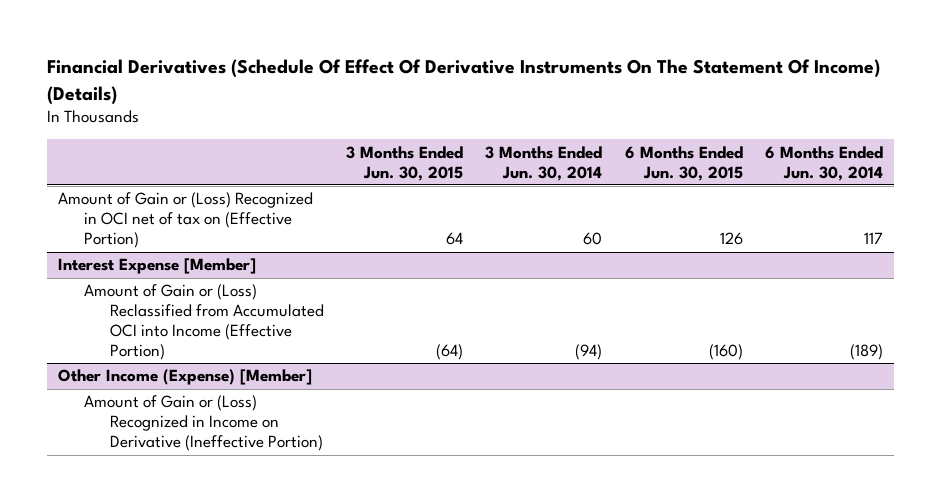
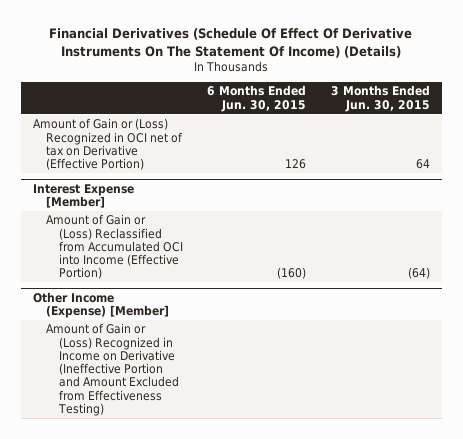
- | 3 Months Ended Jun. 30, 2015 | 3 Months Ended Jun. 30, 2014 | 6 Months Ended Jun. 30, 2015 | 6 Months Ended Jun. 30, 2014
+ | 6 Months Ended Jun. 30, 2015 | 3 Months Ended Jun. 30, 2015
- Amount of Gain or (Loss) Recognized in OCI net of tax on (Effective Portion) | 64 | 60 | 126 | 117
+ Amount of Gain or (Loss) Recognized in OCI net of tax on Derivative (Effective Portion) | 126 | 64
@ Other Income (Expense) [Member]
- Amount of Gain or (Loss) Recognized in Income on Derivative (Ineffective Portion)
+ Amount of Gain or (Loss) Recognized in Income on Derivative (Ineffective Portion and Amount Excluded from Effectiveness Testing)

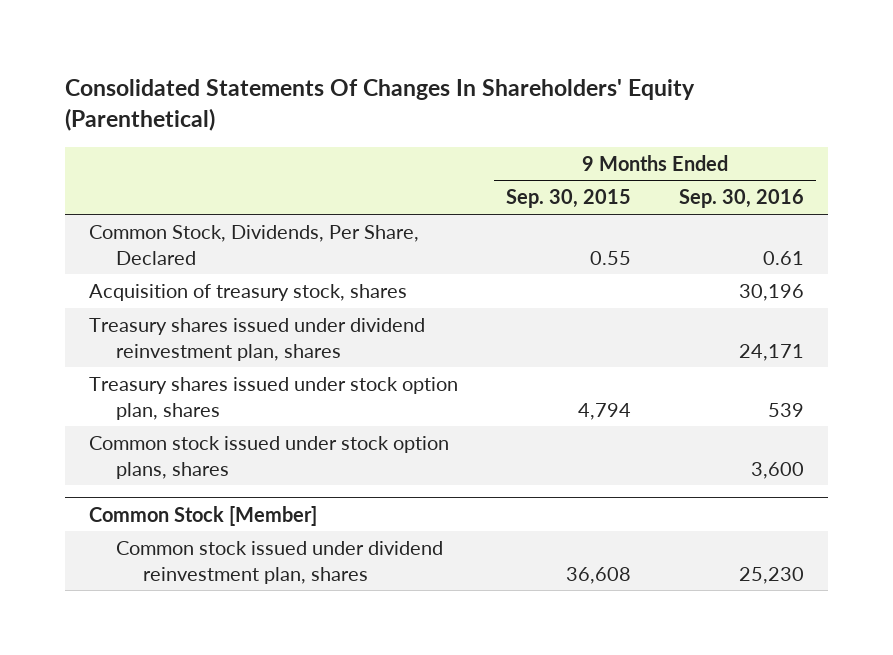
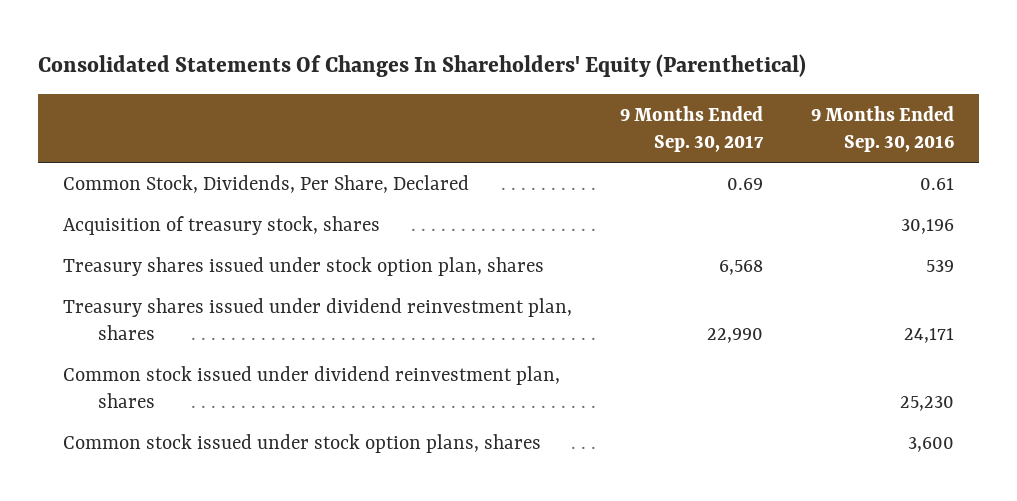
- | 9 Months Ended Sep. 30, 2015 | 9 Months Ended Sep. 30, 2016
+ | 9 Months Ended Sep. 30, 2017 | 9 Months Ended Sep. 30, 2016
- Common Stock [Member]
moved down: Treasury shares issued under dividend reinvestment plan, shares | 22,990 | 24,171
moved down: Common stock issued under stock option plans, shares | | 3,600

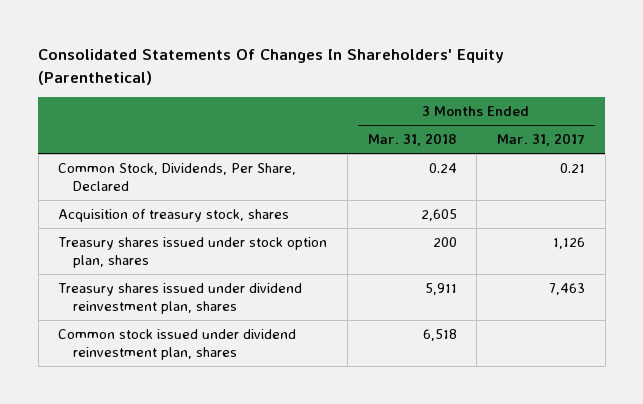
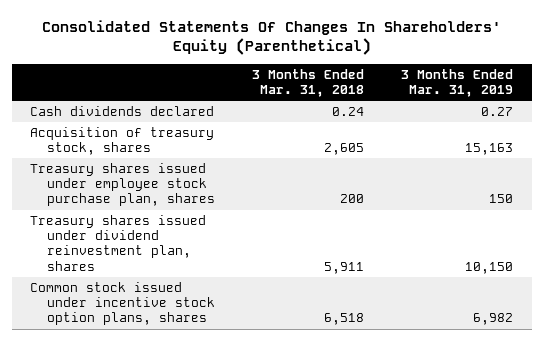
- | 3 Months Ended Mar. 31, 2018 | 3 Months Ended Mar. 31, 2017
+ | 3 Months Ended Mar. 31, 2018 | 3 Months Ended Mar. 31, 2019
- Common Stock, Dividends, Per Share, Declared | 0.24 | 0.21
+ Cash dividends declared | 0.24 | 0.27
- Treasury shares issued under stock option plan, shares | 200 | 1,126
+ Treasury shares issued under employee stock purchase plan, shares | 200 | 150
- Common stock issued under dividend reinvestment plan, shares | 6,518 |
+ Common stock issued under incentive stock option plans, shares | 6,518 | 6,982

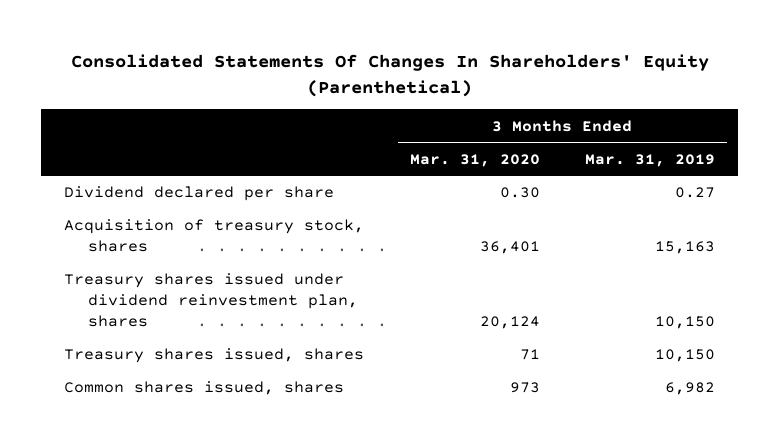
- | 3 Months Ended Mar. 31, 2018 | 3 Months Ended Mar. 31, 2019
+ | 3 Months Ended Mar. 31, 2020 | 3 Months Ended Mar. 31, 2019
- Cash dividends declared | 0.24 | 0.27
+ Dividend declared per share | 0.30 | 0.27
- Treasury shares issued under employee stock purchase plan, shares | 200 | 150
- Common stock issued under incentive stock option plans, shares | 6,518 | 6,982
+ Treasury shares issued, shares | 71 | 10,150
+ Common shares issued, shares | 973 | 6,982

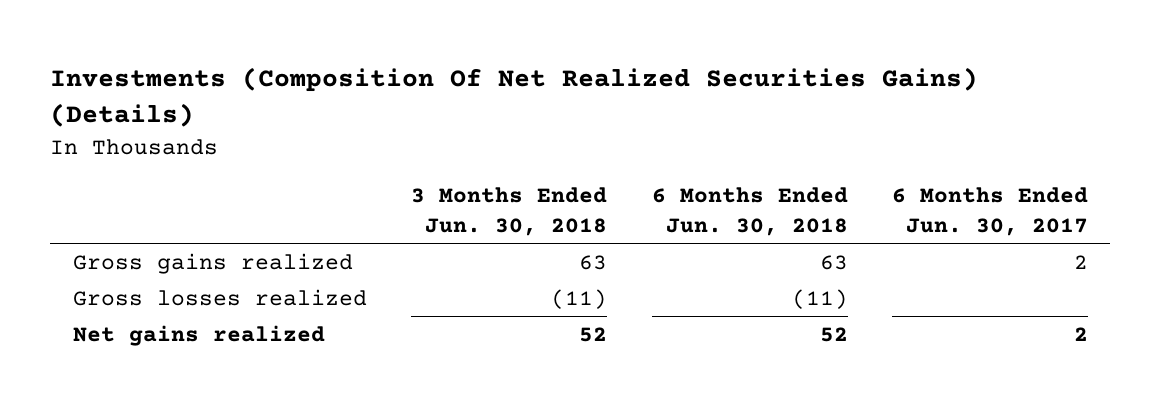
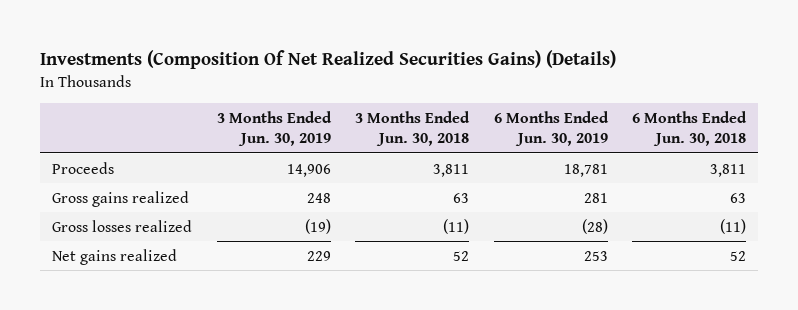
- | 3 Months Ended Jun. 30, 2018 | 6 Months Ended Jun. 30, 2018 | 6 Months Ended Jun. 30, 2017
+ | 3 Months Ended Jun. 30, 2019 | 3 Months Ended Jun. 30, 2018 | 6 Months Ended Jun. 30, 2019 | 6 Months Ended Jun. 30, 2018
+ Proceeds | 14,906 | 3,811 | 18,781 | 3,811

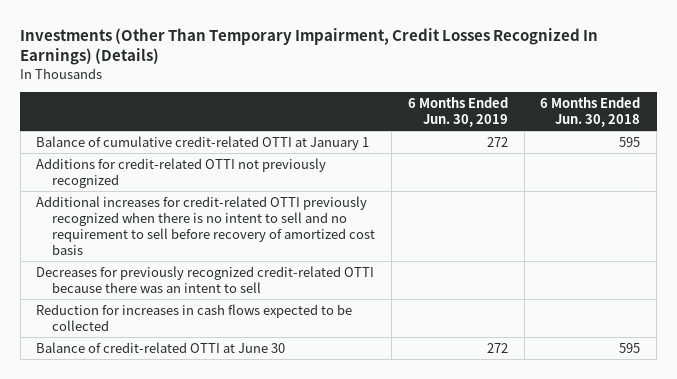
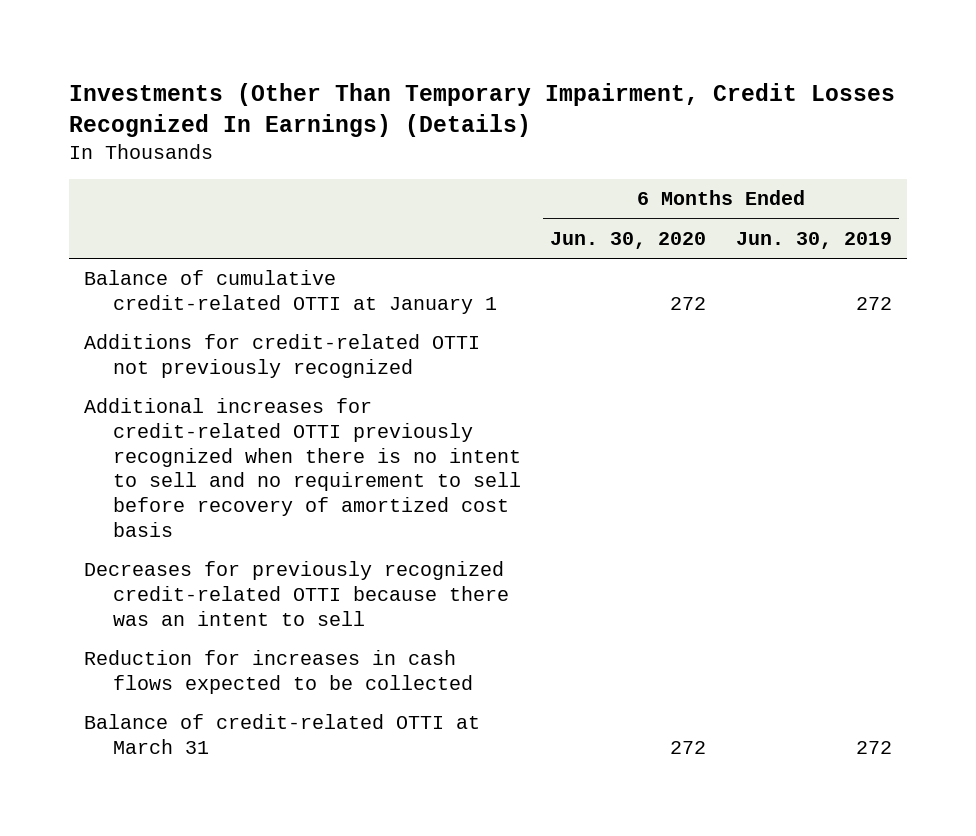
- | 6 Months Ended Jun. 30, 2019 | 6 Months Ended Jun. 30, 2018
+ | 6 Months Ended Jun. 30, 2020 | 6 Months Ended Jun. 30, 2019
- Balance of credit-related OTTI at June 30 | 272 | 595
+ Balance of credit-related OTTI at March 31 | 272 | 272

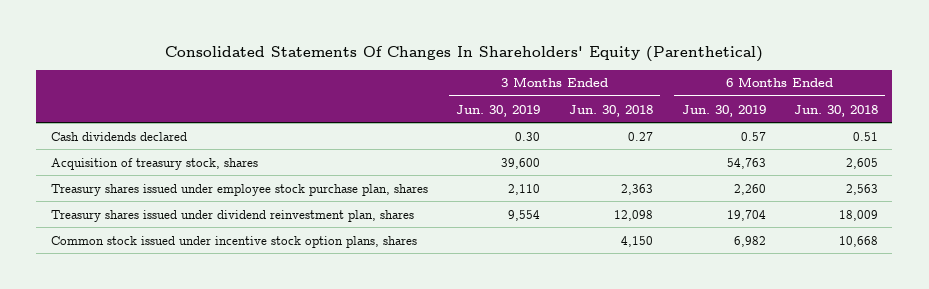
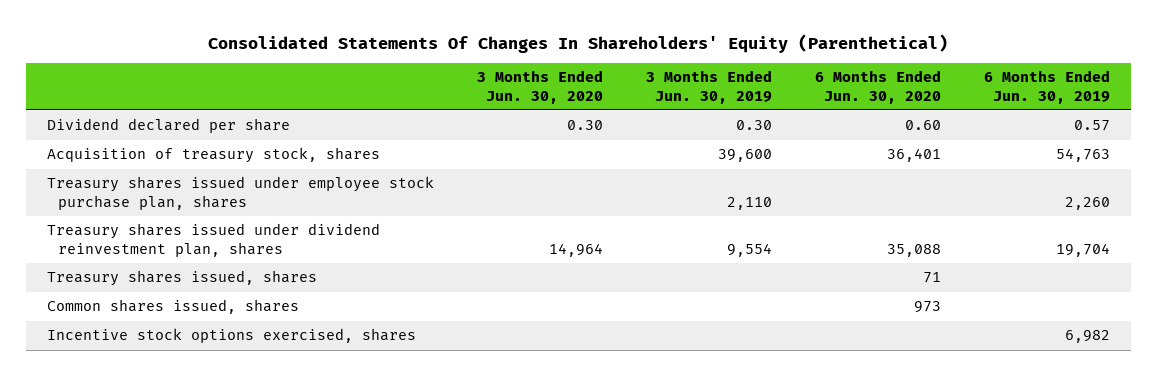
- | 3 Months Ended Jun. 30, 2019 | 3 Months Ended Jun. 30, 2018 | 6 Months Ended Jun. 30, 2019 | 6 Months Ended Jun. 30, 2018
+ | 3 Months Ended Jun. 30, 2020 | 3 Months Ended Jun. 30, 2019 | 6 Months Ended Jun. 30, 2020 | 6 Months Ended Jun. 30, 2019
- Cash dividends declared | 0.30 | 0.27 | 0.57 | 0.51
+ Dividend declared per share | 0.30 | 0.30 | 0.60 | 0.57
- Common stock issued under incentive stock option plans, shares | | 4,150 | 6,982 | 10,668
+ Treasury shares issued, shares | | | 71 |
+ Common shares issued, shares | | | 973 |
+ Incentive stock options exercised, shares | | | | 6,982

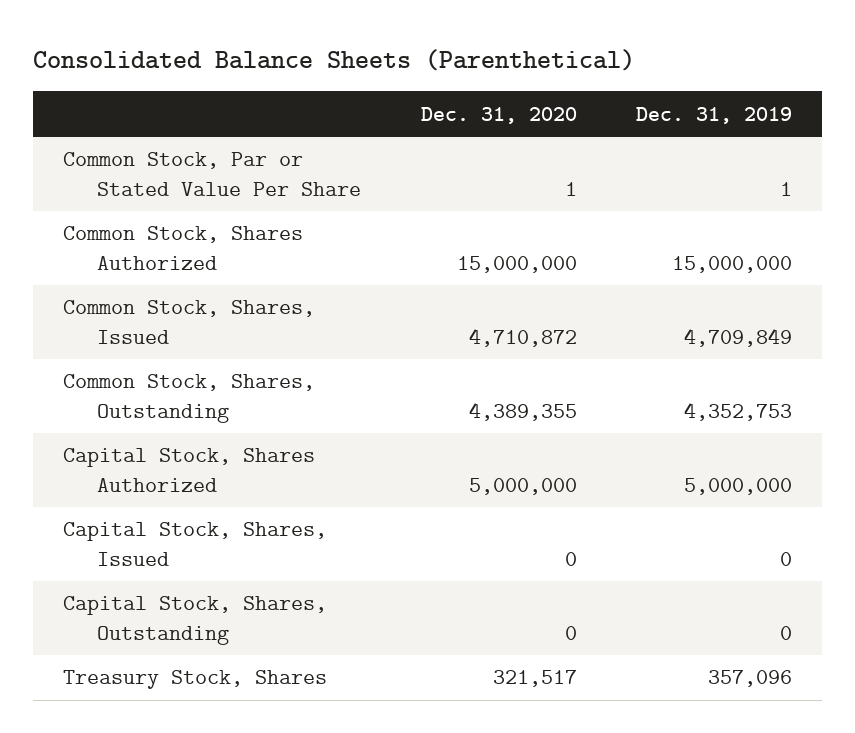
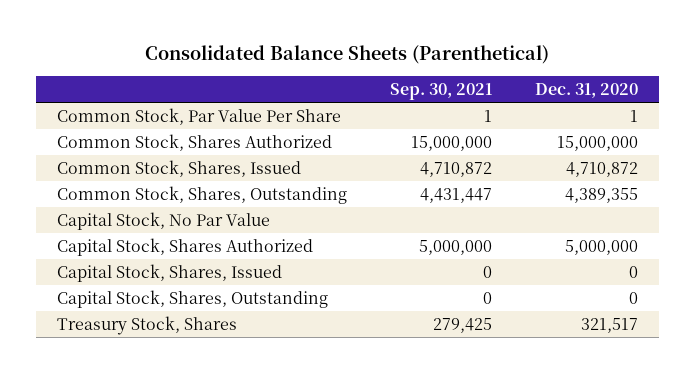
- | Dec. 31, 2020 | Dec. 31, 2019
+ | Sep. 30, 2021 | Dec. 31, 2020
- Common Stock, Par or Stated Value Per Share | 1 | 1
+ Common Stock, Par Value Per Share | 1 | 1
+ Capital Stock, No Par Value

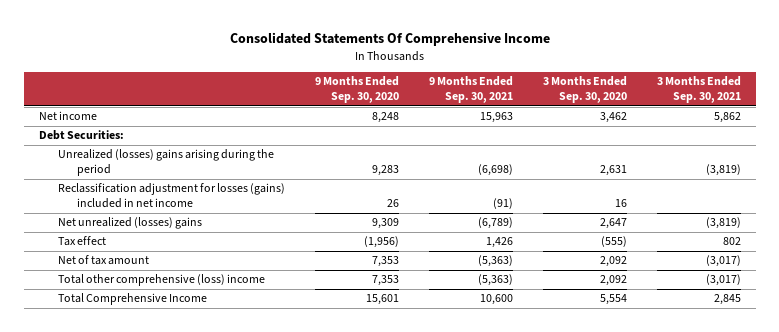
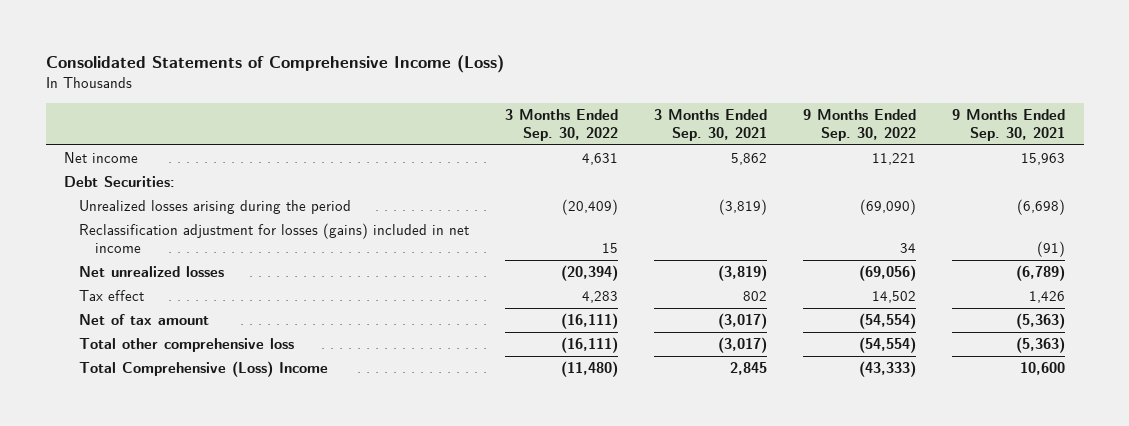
- Consolidated Statements Of Comprehensive Income
+ Consolidated Statements of Comprehensive Income (Loss)
- | 9 Months Ended Sep. 30, 2020 | 9 Months Ended Sep. 30, 2021 | 3 Months Ended Sep. 30, 2020 | 3 Months Ended Sep. 30, 2021
+ | 3 Months Ended Sep. 30, 2022 | 3 Months Ended Sep. 30, 2021 | 9 Months Ended Sep. 30, 2022 | 9 Months Ended Sep. 30, 2021
- Unrealized (losses) gains arising during the period | 9,283 | (6,698) | 2,631 | (3,819)
+ Unrealized losses arising during the period | (20,409) | (3,819) | (69,090) | (6,698)
- Net unrealized (losses) gains | 9,309 | (6,789) | 2,647 | (3,819)
+ Net unrealized losses | (20,394) | (3,819) | (69,056) | (6,789)
- Total other comprehensive (loss) income | 7,353 | (5,363) | 2,092 | (3,017)
- Total Comprehensive Income | 15,601 | 10,600 | 5,554 | 2,845
+ Total other comprehensive loss | (16,111) | (3,017) | (54,554) | (5,363)
+ Total Comprehensive (Loss) Income | (11,480) | 2,845 | (43,333) | 10,600

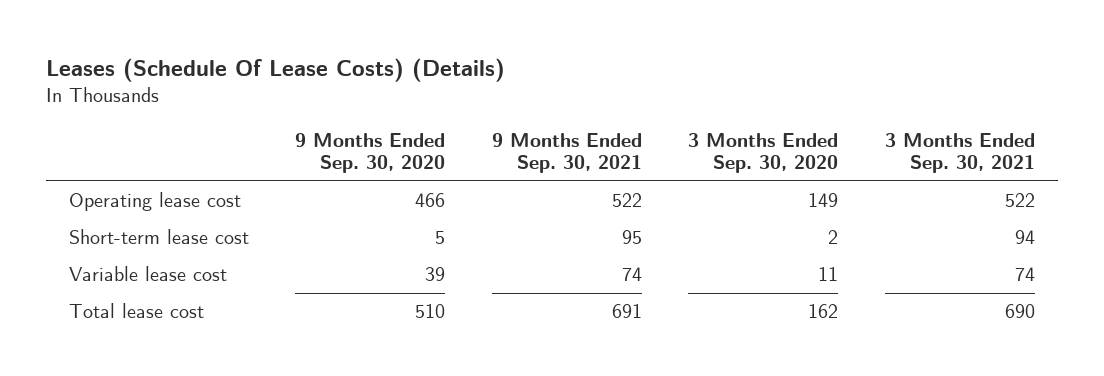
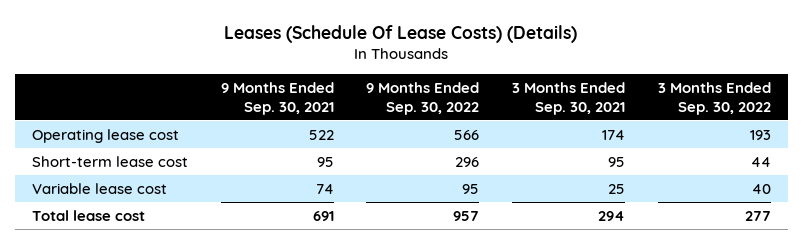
- | 9 Months Ended Sep. 30, 2020 | 9 Months Ended Sep. 30, 2021 | 3 Months Ended Sep. 30, 2020 | 3 Months Ended Sep. 30, 2021
+ | 9 Months Ended Sep. 30, 2021 | 9 Months Ended Sep. 30, 2022 | 3 Months Ended Sep. 30, 2021 | 3 Months Ended Sep. 30, 2022
- Operating lease cost | 466 | 522 | 149 | 522
- Short-term lease cost | 5 | 95 | 2 | 94
- Variable lease cost | 39 | 74 | 11 | 74
- Total lease cost | 510 | 691 | 162 | 690
+ Operating lease cost | 522 | 566 | 174 | 193
+ Short-term lease cost | 95 | 296 | 95 | 44
+ Variable lease cost | 74 | 95 | 25 | 40
+ Total lease cost | 691 | 957 | 294 | 277

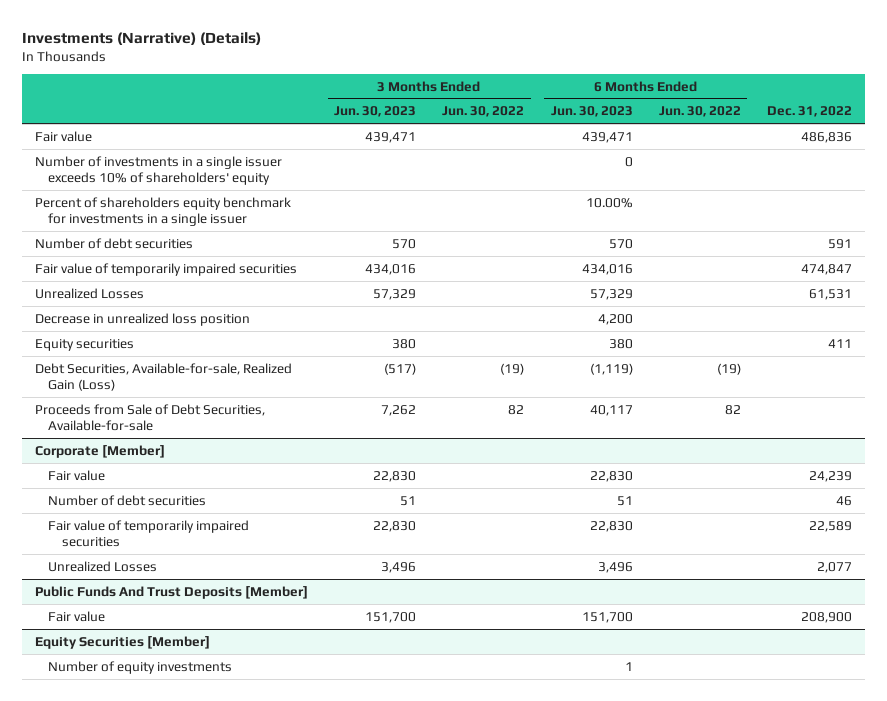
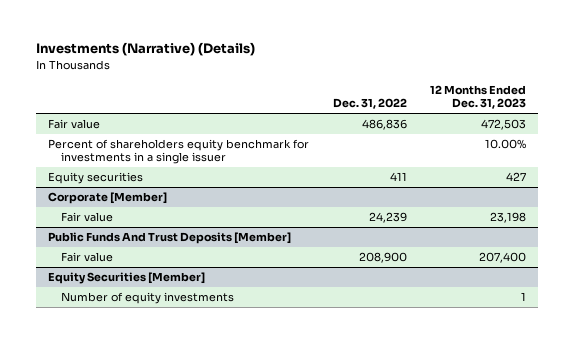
- | 3 Months Ended Jun. 30, 2023 | 3 Months Ended Jun. 30, 2022 | 6 Months Ended Jun. 30, 2023 | 6 Months Ended Jun. 30, 2022 | Dec. 31, 2022
+ | Dec. 31, 2022 | 12 Months Ended Dec. 31, 2023
- Number of investments in a single issuer exceeds 10% of shareholders' equity | | | 0 | |
- Number of debt securities | 570 | | 570 | | 591
- Fair value of temporarily impaired securities | 434,016 | | 434,016 | | 474,847
- Unrealized Losses | 57,329 | | 57,329 | | 61,531
- Decrease in unrealized loss position | | | 4,200 | |
- Debt Securities, Available-for-sale, Realized Gain (Loss) | (517) | (19) | (1,119) | (19) |
- Proceeds from Sale of Debt Securities, Available-for-sale | 7,262 | 82 | 40,117 | 82 |
@ Corporate [Member]
- Number of debt securities | 51 | | 51 | | 46
- Fair value of temporarily impaired securities | 22,830 | | 22,830 | | 22,589
- Unrealized Losses | 3,496 | | 3,496 | | 2,077

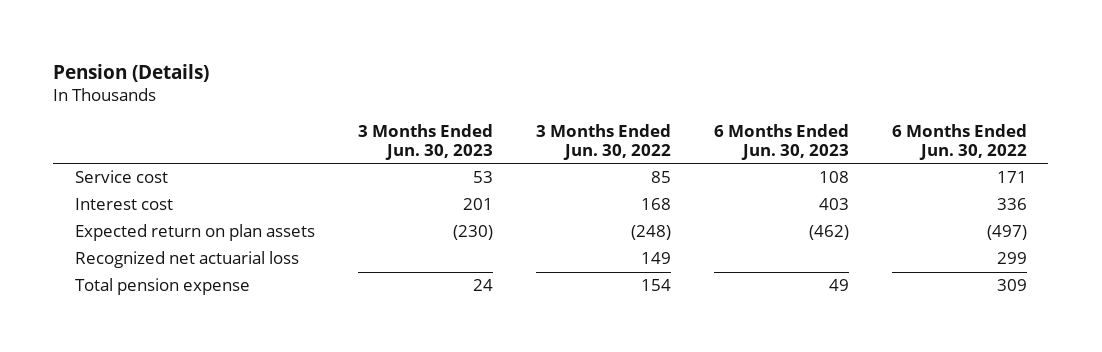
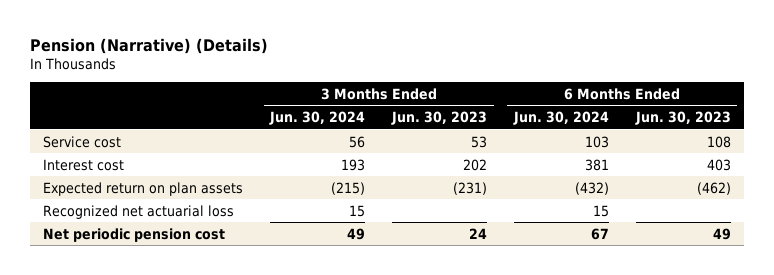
- Pension (Details)
+ Pension (Narrative) (Details)
- | 3 Months Ended Jun. 30, 2023 | 3 Months Ended Jun. 30, 2022 | 6 Months Ended Jun. 30, 2023 | 6 Months Ended Jun. 30, 2022
+ | 3 Months Ended Jun. 30, 2024 | 3 Months Ended Jun. 30, 2023 | 6 Months Ended Jun. 30, 2024 | 6 Months Ended Jun. 30, 2023
- Interest cost | 201 | 168 | 403 | 336
- Expected return on plan assets | (230) | (248) | (462) | (497)
+ Interest cost | 193 | 202 | 381 | 403
+ Expected return on plan assets | (215) | (231) | (432) | (462)
- Total pension expense | 24 | 154 | 49 | 309
+ Net periodic pension cost | 49 | 24 | 67 | 49

